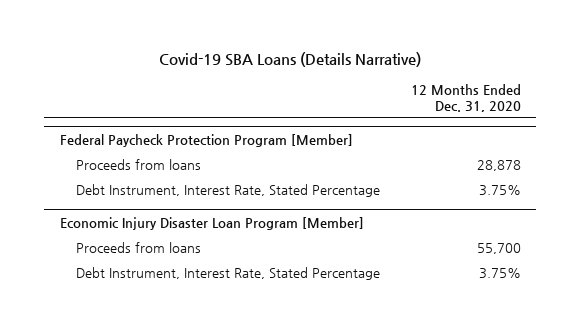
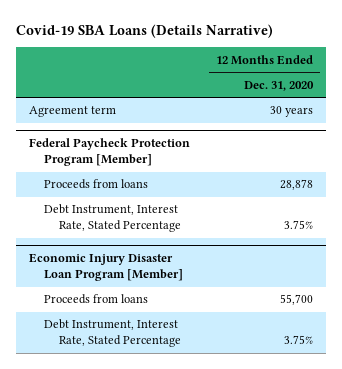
+ Agreement term | 30 years

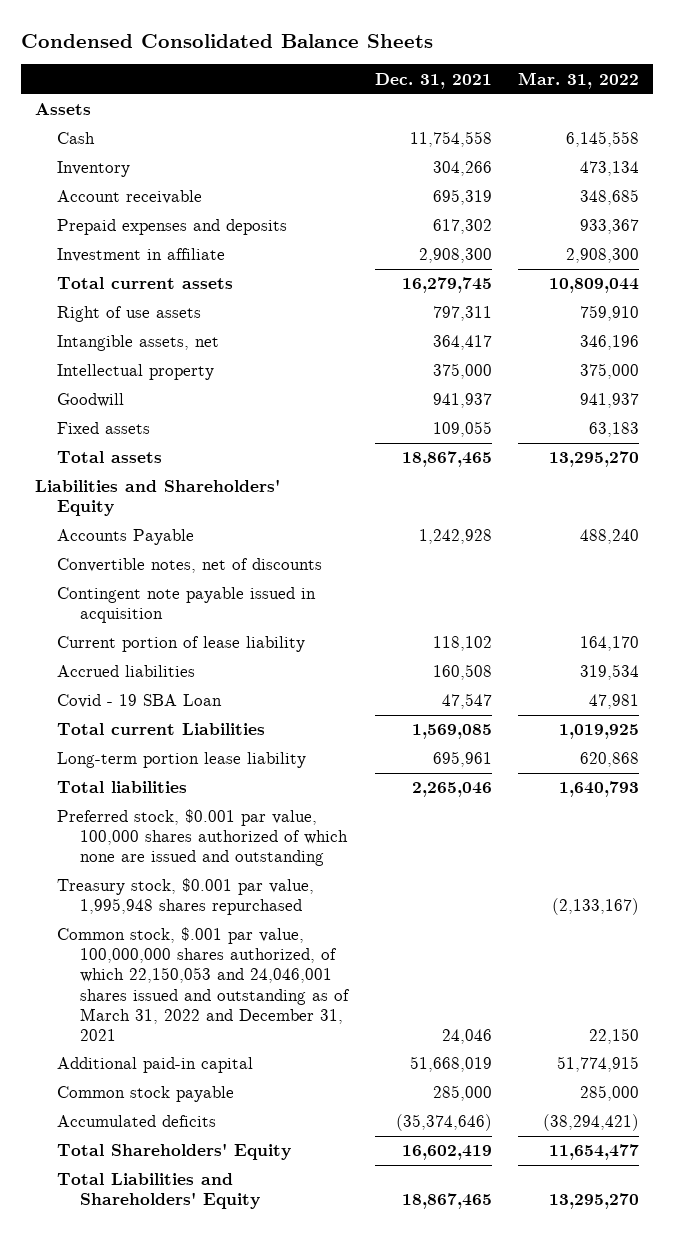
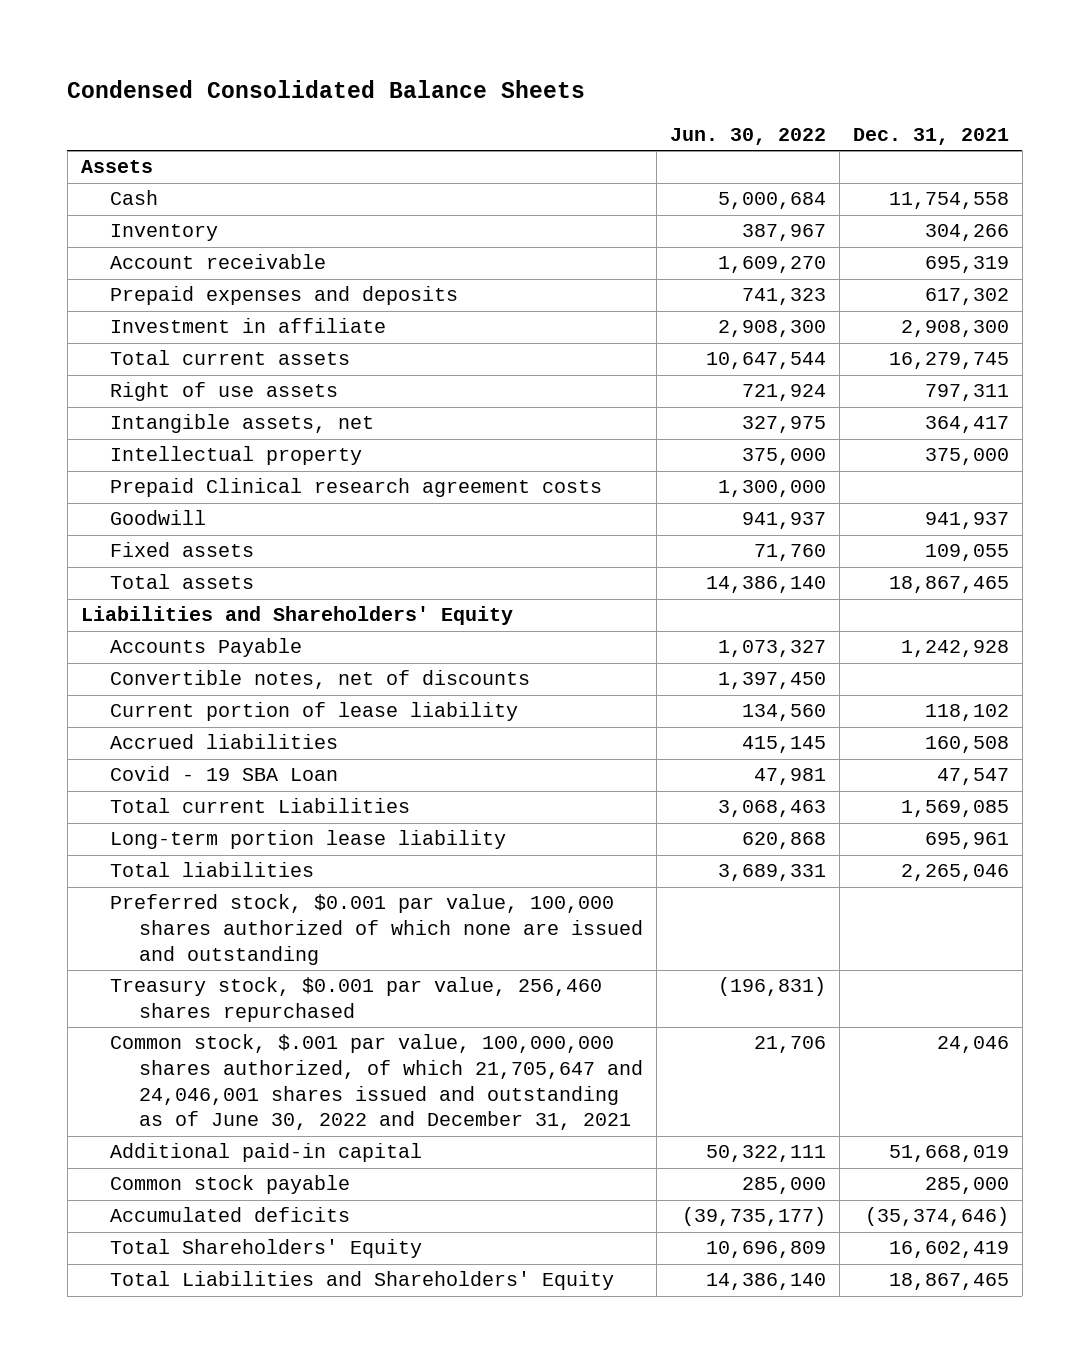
- | Dec. 31, 2021 | Mar. 31, 2022
+ | Jun. 30, 2022 | Dec. 31, 2021
+ Prepaid Clinical research agreement costs | 1,300,000 |
- Contingent note payable issued in acquisition
- Treasury stock, $0.001 par value, 1,995,948 shares repurchased | | (2,133,167)
- Common stock, $.001 par value, 100,000,000 shares authorized, of which 22,150,053 and 24,046,001 shares issued and outstanding as of March 31, 2022 and December 31, 2021 | 24,046 | 22,150
+ Treasury stock, $0.001 par value, 256,460 shares repurchased | (196,831) |
+ Common stock, $.001 par value, 100,000,000 shares authorized, of which 21,705,647 and 24,046,001 shares issued and outstanding as of June 30, 2022 and December 31, 2021 | 21,706 | 24,046

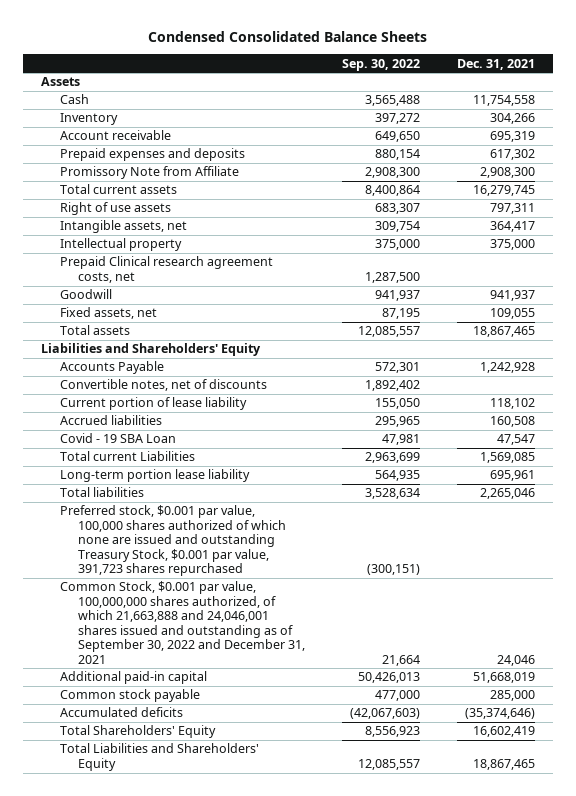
- | Jun. 30, 2022 | Dec. 31, 2021
+ | Sep. 30, 2022 | Dec. 31, 2021
- Investment in affiliate | 2,908,300 | 2,908,300
+ Promissory Note from Affiliate | 2,908,300 | 2,908,300
- Prepaid Clinical research agreement costs | 1,300,000 |
+ Prepaid Clinical research agreement costs, net | 1,287,500 |
- Fixed assets | 71,760 | 109,055
+ Fixed assets, net | 87,195 | 109,055
- Preferred stock, $0.001 par value, 100,000 shares authorized of which none are issued and outstanding
- Treasury stock, $0.001 par value, 256,460 shares repurchased | (196,831) |
- Common stock, $.001 par value, 100,000,000 shares authorized, of which 21,705,647 and 24,046,001 shares issued and outstanding as of June 30, 2022 and December 31, 2021 | 21,706 | 24,046
+ Preferred stock, $0.001 par value, 100,000 shares authorized of which none are issued and outstanding Treasury Stock, $0.001 par value, 391,723 shares repurchased | (300,151) |
+ Common Stock, $0.001 par value, 100,000,000 shares authorized, of which 21,663,888 and 24,046,001 shares issued and outstanding as of September 30, 2022 and December 31, 2021 | 21,664 | 24,046

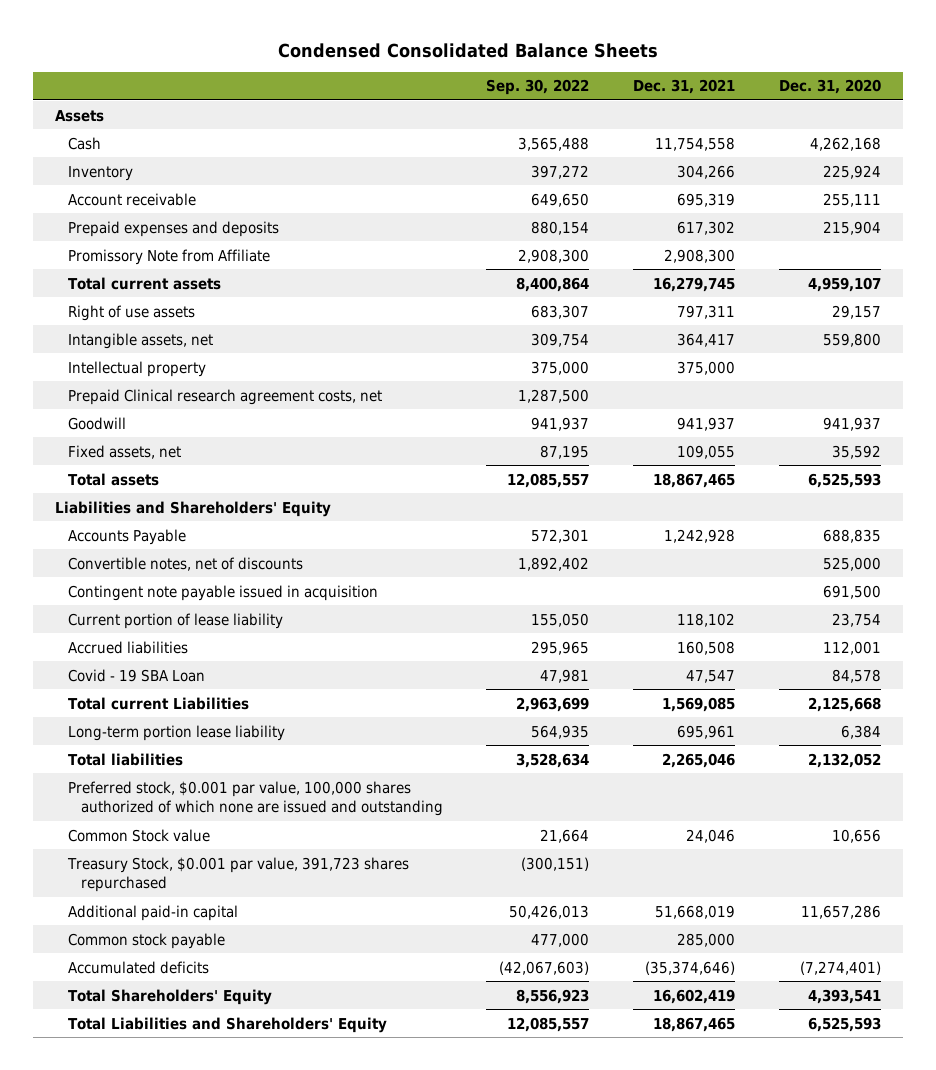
- | Sep. 30, 2022 | Dec. 31, 2021
+ | Sep. 30, 2022 | Dec. 31, 2021 | Dec. 31, 2020
+ Contingent note payable issued in acquisition | | | 691,500
- Preferred stock, $0.001 par value, 100,000 shares authorized of which none are issued and outstanding Treasury Stock, $0.001 par value, 391,723 shares repurchased | (300,151) |
- Common Stock, $0.001 par value, 100,000,000 shares authorized, of which 21,663,888 and 24,046,001 shares issued and outstanding as of September 30, 2022 and December 31, 2021 | 21,664 | 24,046
+ Preferred stock, $0.001 par value, 100,000 shares authorized of which none are issued and outstanding
+ Common Stock value | 21,664 | 24,046 | 10,656
+ Treasury Stock, $0.001 par value, 391,723 shares repurchased | (300,151) | |

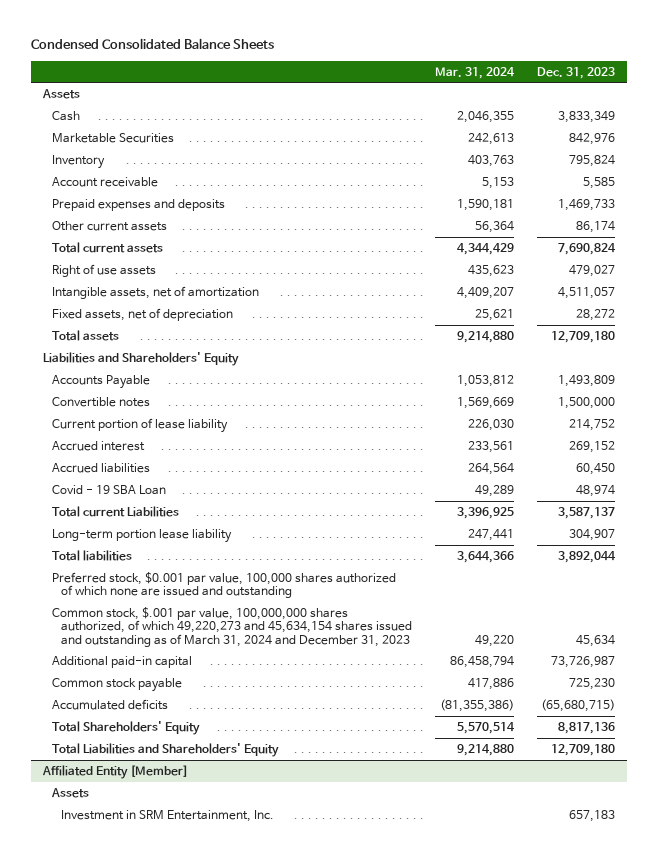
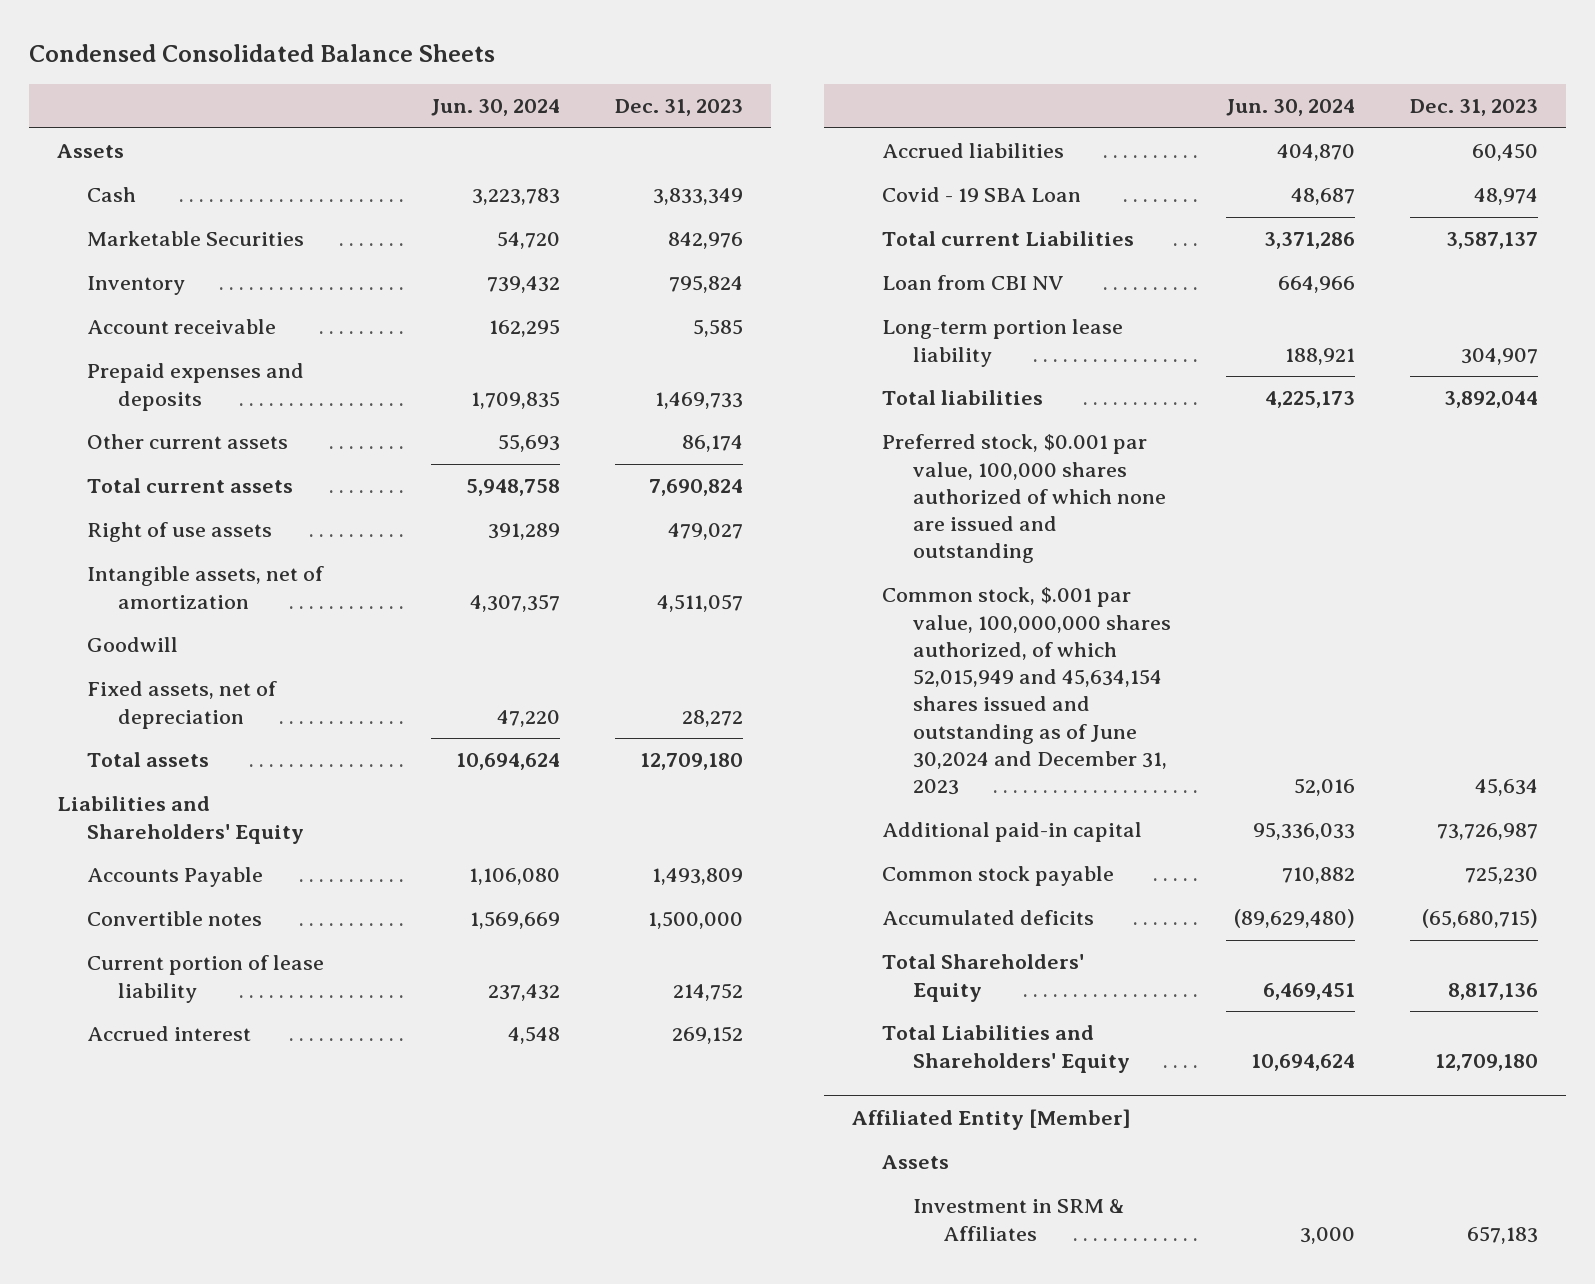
- | Mar. 31, 2024 | Dec. 31, 2023
+ | Jun. 30, 2024 | Dec. 31, 2023
+ Goodwill
+ Loan from CBI NV | 664,966 |
- Common stock, $.001 par value, 100,000,000 shares authorized, of which 49,220,273 and 45,634,154 shares issued and outstanding as of March 31, 2024 and December 31, 2023 | 49,220 | 45,634
+ Common stock, $.001 par value, 100,000,000 shares authorized, of which 52,015,949 and 45,634,154 shares issued and outstanding as of June 30,2024 and December 31, 2023 | 52,016 | 45,634
@ Affiliated Entity [Member]
- Investment in SRM Entertainment, Inc. | | 657,183
+ Investment in SRM & Affiliates | 3,000 | 657,183

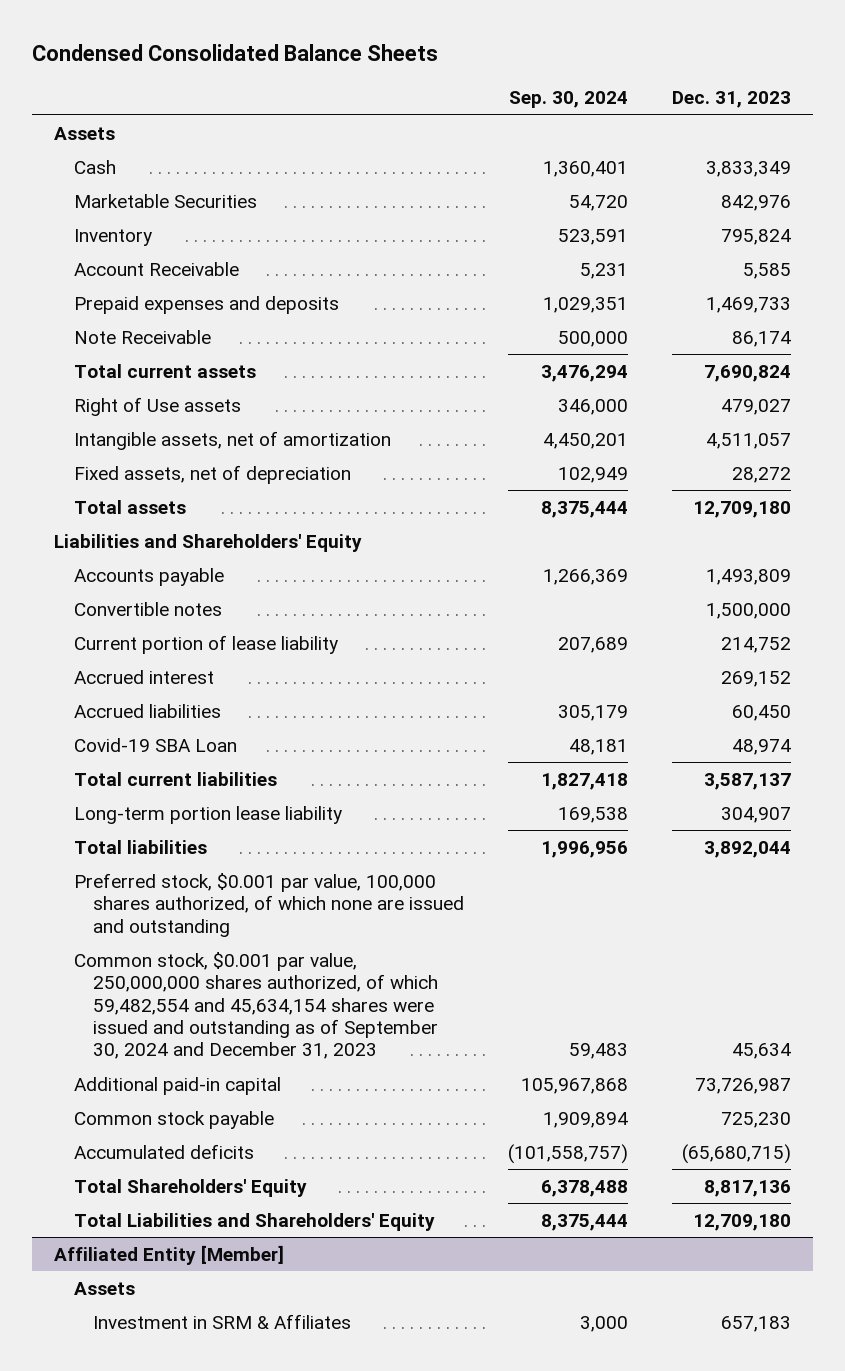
- | Jun. 30, 2024 | Dec. 31, 2023
+ | Sep. 30, 2024 | Dec. 31, 2023
- Account receivable | 162,295 | 5,585
+ Account Receivable | 5,231 | 5,585
- Other current assets | 55,693 | 86,174
+ Note Receivable | 500,000 | 86,174
- Right of use assets | 391,289 | 479,027
+ Right of Use assets | 346,000 | 479,027
- Goodwill
- Accounts Payable | 1,106,080 | 1,493,809
+ Accounts payable | 1,266,369 | 1,493,809
- Covid - 19 SBA Loan | 48,687 | 48,974
- Total current Liabilities | 3,371,286 | 3,587,137
- Loan from CBI NV | 664,966 |
+ Covid-19 SBA Loan | 48,181 | 48,974
+ Total current liabilities | 1,827,418 | 3,587,137
- Preferred stock, $0.001 par value, 100,000 shares authorized of which none are issued and outstanding
- Common stock, $.001 par value, 100,000,000 shares authorized, of which 52,015,949 and 45,634,154 shares issued and outstanding as of June 30,2024 and December 31, 2023 | 52,016 | 45,634
+ Preferred stock, $0.001 par value, 100,000 shares authorized, of which none are issued and outstanding
+ Common stock, $0.001 par value, 250,000,000 shares authorized, of which 59,482,554 and 45,634,154 shares were issued and outstanding as of September 30, 2024 and December 31, 2023 | 59,483 | 45,634

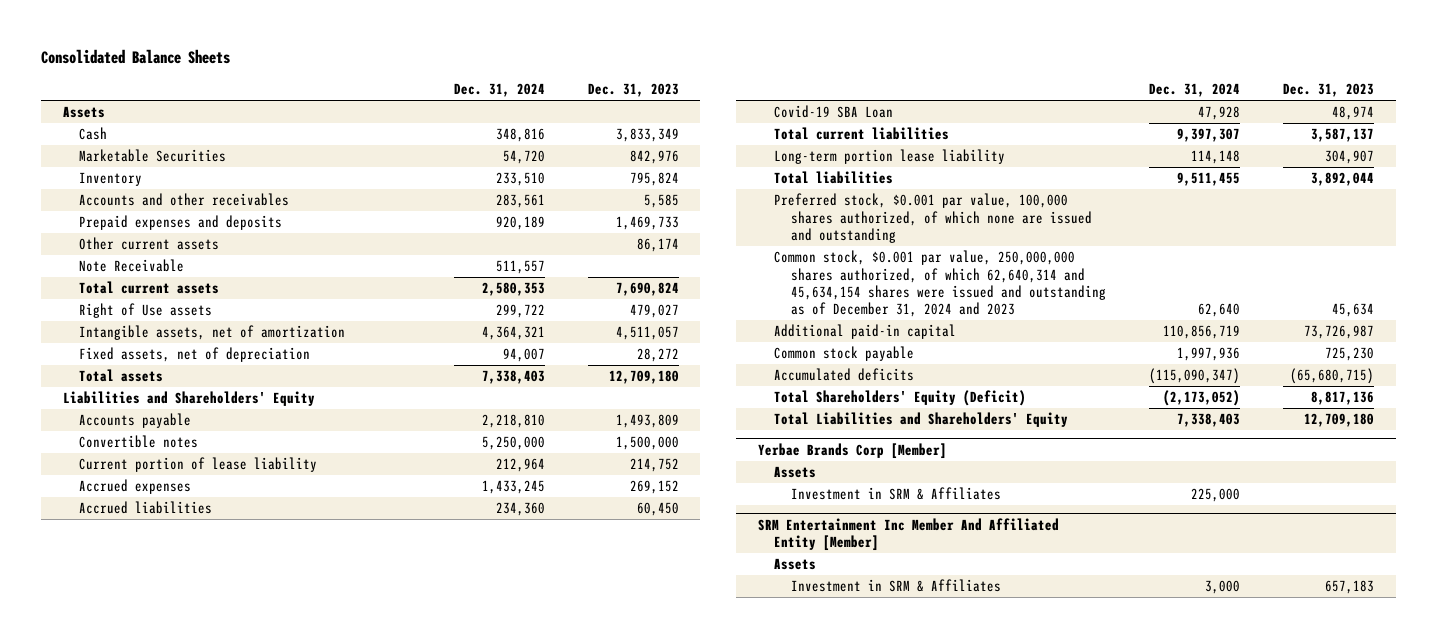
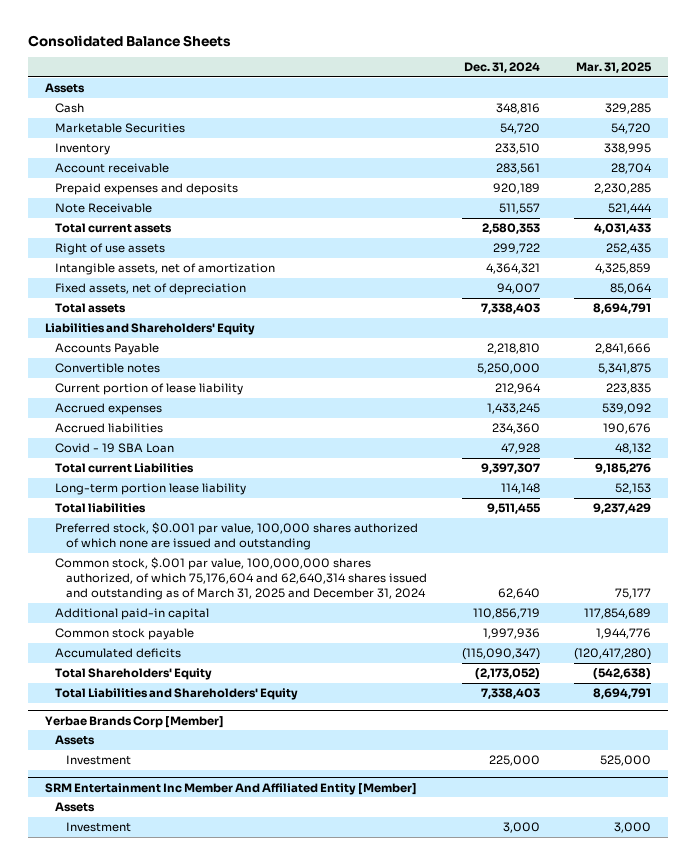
- | Dec. 31, 2024 | Dec. 31, 2023
+ | Dec. 31, 2024 | Mar. 31, 2025
- Accounts and other receivables | 283,561 | 5,585
+ Account receivable | 283,561 | 28,704
- Other current assets | | 86,174
- Right of Use assets | 299,722 | 479,027
+ Right of use assets | 299,722 | 252,435
- Accounts payable | 2,218,810 | 1,493,809
+ Accounts Payable | 2,218,810 | 2,841,666
- Covid-19 SBA Loan | 47,928 | 48,974
- Total current liabilities | 9,397,307 | 3,587,137
+ Covid - 19 SBA Loan | 47,928 | 48,132
+ Total current Liabilities | 9,397,307 | 9,185,276
- Preferred stock, $0.001 par value, 100,000 shares authorized, of which none are issued and outstanding
- Common stock, $0.001 par value, 250,000,000 shares authorized, of which 62,640,314 and 45,634,154 shares were issued and outstanding as of December 31, 2024 and 2023 | 62,640 | 45,634
+ Preferred stock, $0.001 par value, 100,000 shares authorized of which none are issued and outstanding
+ Common stock, $.001 par value, 100,000,000 shares authorized, of which 75,176,604 and 62,640,314 shares issued and outstanding as of March 31, 2025 and December 31, 2024 | 62,640 | 75,177
- Total Shareholders' Equity (Deficit) | (2,173,052) | 8,817,136
+ Total Shareholders' Equity | (2,173,052) | (542,638)
@ Yerbae Brands Corp [Member]
- Investment in SRM & Affiliates | 225,000 |
+ Investment | 225,000 | 525,000
@ SRM Entertainment Inc Member And Affiliated Entity [Member]
- Investment in SRM & Affiliates | 3,000 | 657,183
+ Investment | 3,000 | 3,000

